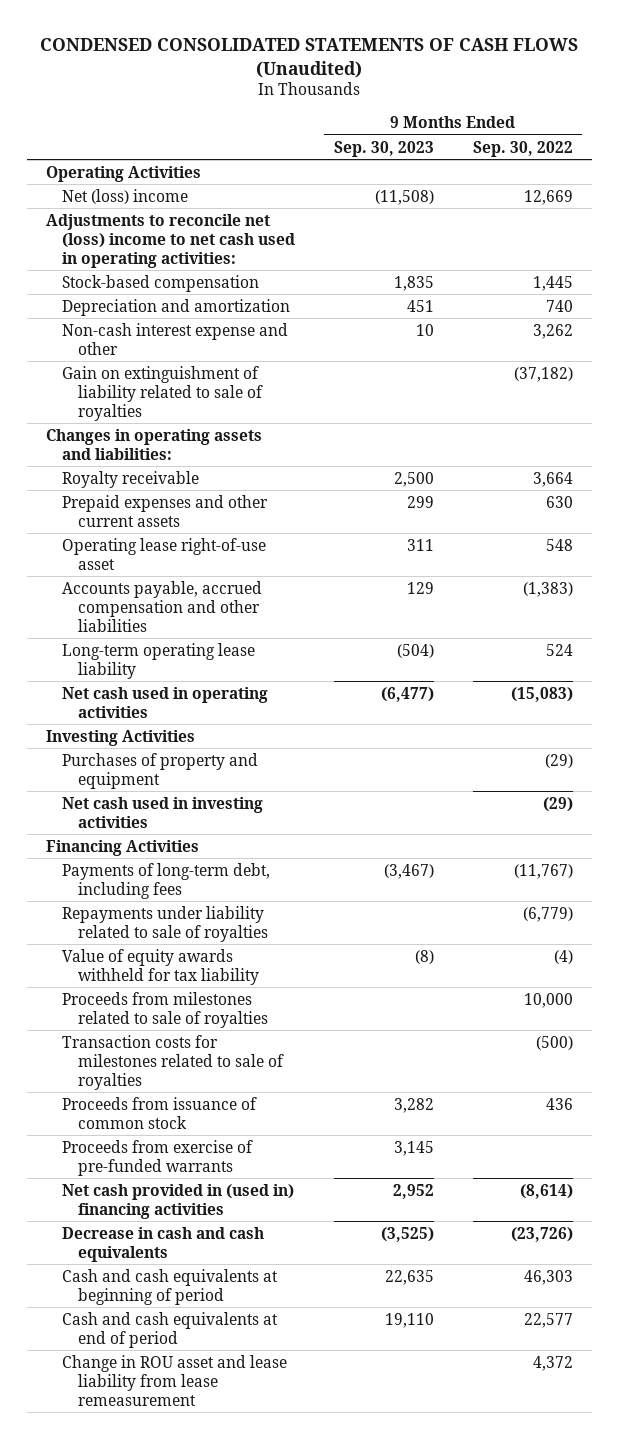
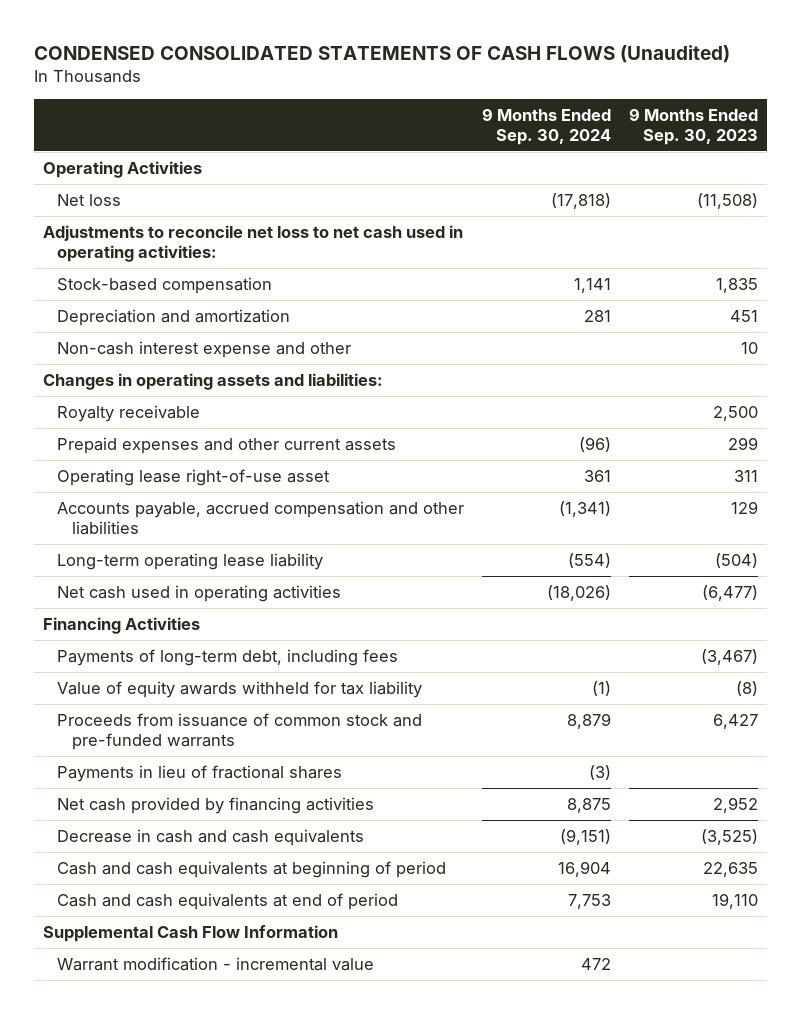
- | 9 Months Ended Sep. 30, 2023 | 9 Months Ended Sep. 30, 2022
+ | 9 Months Ended Sep. 30, 2024 | 9 Months Ended Sep. 30, 2023
- Net (loss) income | (11,508) | 12,669
- Adjustments to reconcile net (loss) income to net cash used in operating activities:
+ Net loss | (17,818) | (11,508)
+ Adjustments to reconcile net loss to net cash used in operating activities:
- Gain on extinguishment of liability related to sale of royalties | | (37,182)
- Investing Activities
- Purchases of property and equipment | | (29)
- Net cash used in investing activities | | (29)
- Repayments under liability related to sale of royalties | | (6,779)
- Proceeds from milestones related to sale of royalties | | 10,000
- Transaction costs for milestones related to sale of royalties | | (500)
- Proceeds from issuance of common stock | 3,282 | 436
- Proceeds from exercise of pre-funded warrants | 3,145 |
- Net cash provided in (used in) financing activities | 2,952 | (8,614)
+ Proceeds from issuance of common stock and pre-funded warrants | 8,879 | 6,427
+ Payments in lieu of fractional shares | (3) |
+ Net cash provided by financing activities | 8,875 | 2,952
- Change in ROU asset and lease liability from lease remeasurement | | 4,372
+ Supplemental Cash Flow Information
+ Warrant modification - incremental value | 472 |

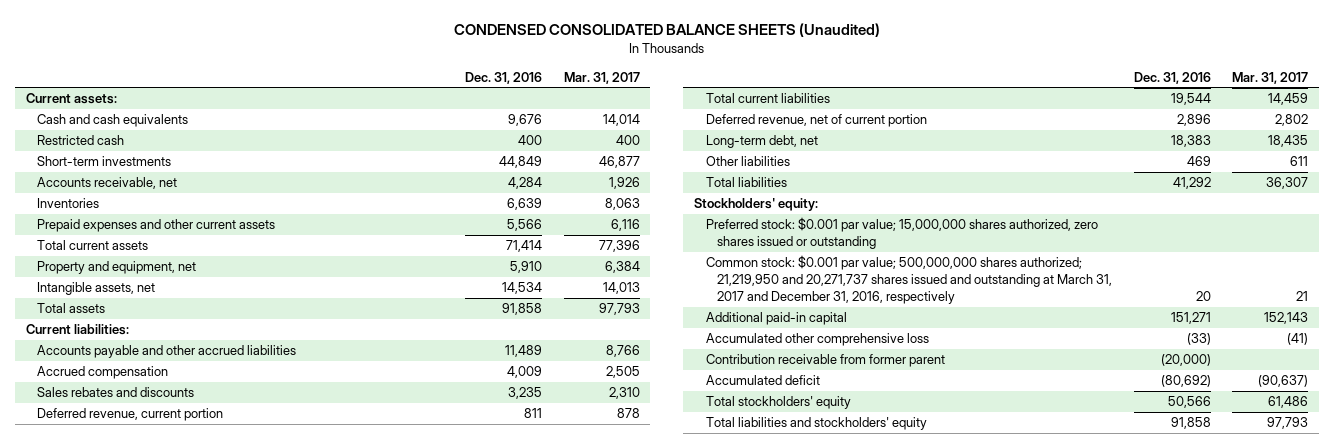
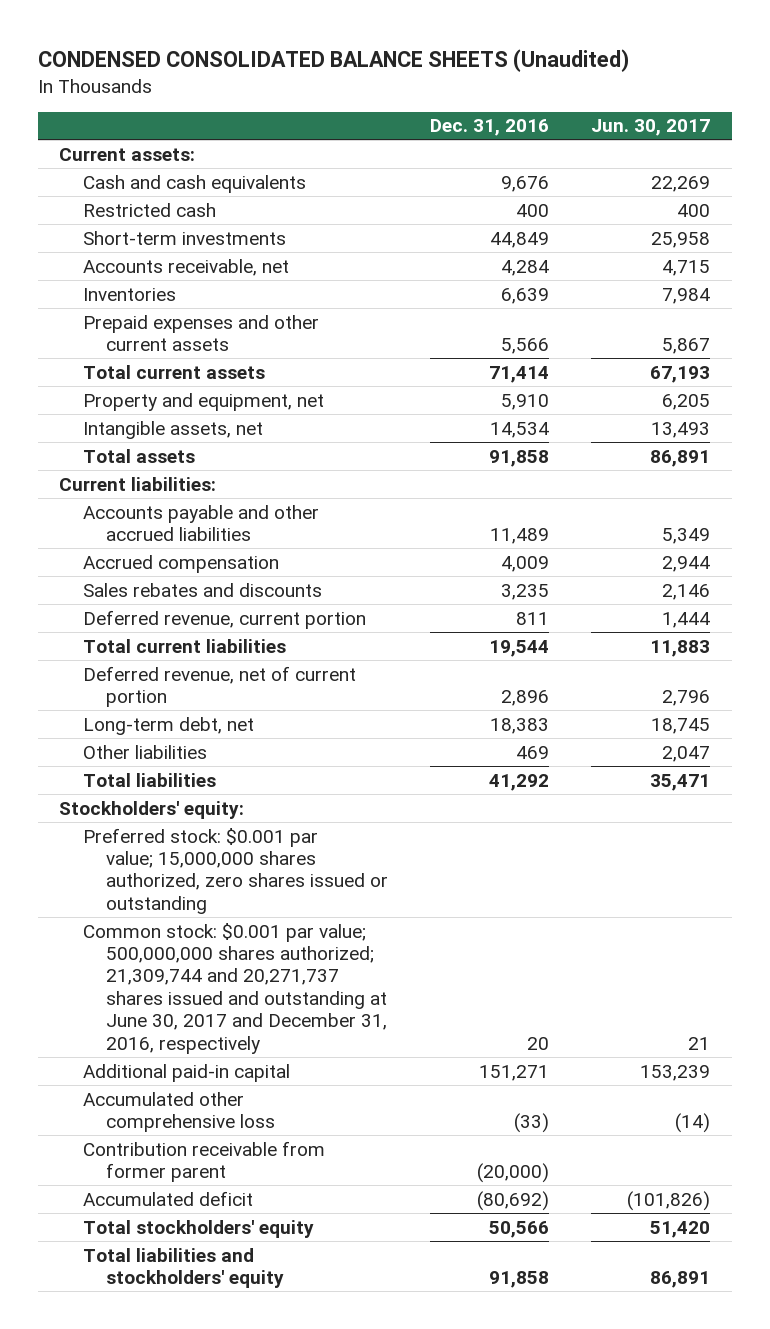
- | Dec. 31, 2016 | Mar. 31, 2017
+ | Dec. 31, 2016 | Jun. 30, 2017
- Common stock: $0.001 par value; 500,000,000 shares authorized; 21,219,950 and 20,271,737 shares issued and outstanding at March 31, 2017 and December 31, 2016, respectively | 20 | 21
+ Common stock: $0.001 par value; 500,000,000 shares authorized; 21,309,744 and 20,271,737 shares issued and outstanding at June 30, 2017 and December 31, 2016, respectively | 20 | 21

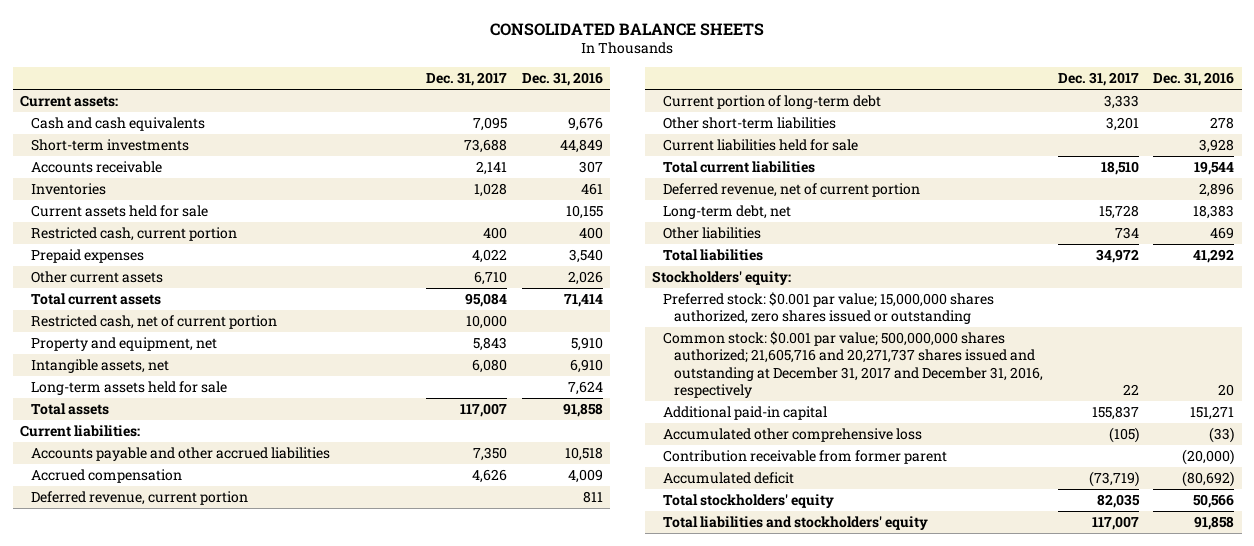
- CONDENSED CONSOLIDATED BALANCE SHEETS (Unaudited)
+ CONSOLIDATED BALANCE SHEETS
- | Dec. 31, 2016 | Jun. 30, 2017
+ | Dec. 31, 2017 | Dec. 31, 2016
- Restricted cash | 400 | 400
- Accounts receivable, net | 4,284 | 4,715
- Inventories | 6,639 | 7,984
- Prepaid expenses and other current assets | 5,566 | 5,867
+ Accounts receivable | 2,141 | 307
+ Inventories | 1,028 | 461
+ Current assets held for sale | | 10,155
+ Restricted cash, current portion | 400 | 400
+ Prepaid expenses | 4,022 | 3,540
+ Other current assets | 6,710 | 2,026
+ Restricted cash, net of current portion | 10,000 |
- Intangible assets, net | 14,534 | 13,493
+ Intangible assets, net | 6,080 | 6,910
+ Long-term assets held for sale | | 7,624
- Accounts payable and other accrued liabilities | 11,489 | 5,349
+ Accounts payable and other accrued liabilities | 7,350 | 10,518
- Sales rebates and discounts | 3,235 | 2,146
+ Current portion of long-term debt | 3,333 |
+ Other short-term liabilities | 3,201 | 278
+ Current liabilities held for sale | | 3,928
- Common stock: $0.001 par value; 500,000,000 shares authorized; 21,309,744 and 20,271,737 shares issued and outstanding at June 30, 2017 and December 31, 2016, respectively | 20 | 21
+ Common stock: $0.001 par value; 500,000,000 shares authorized; 21,605,716 and 20,271,737 shares issued and outstanding at December 31, 2017 and December 31, 2016, respectively | 22 | 20

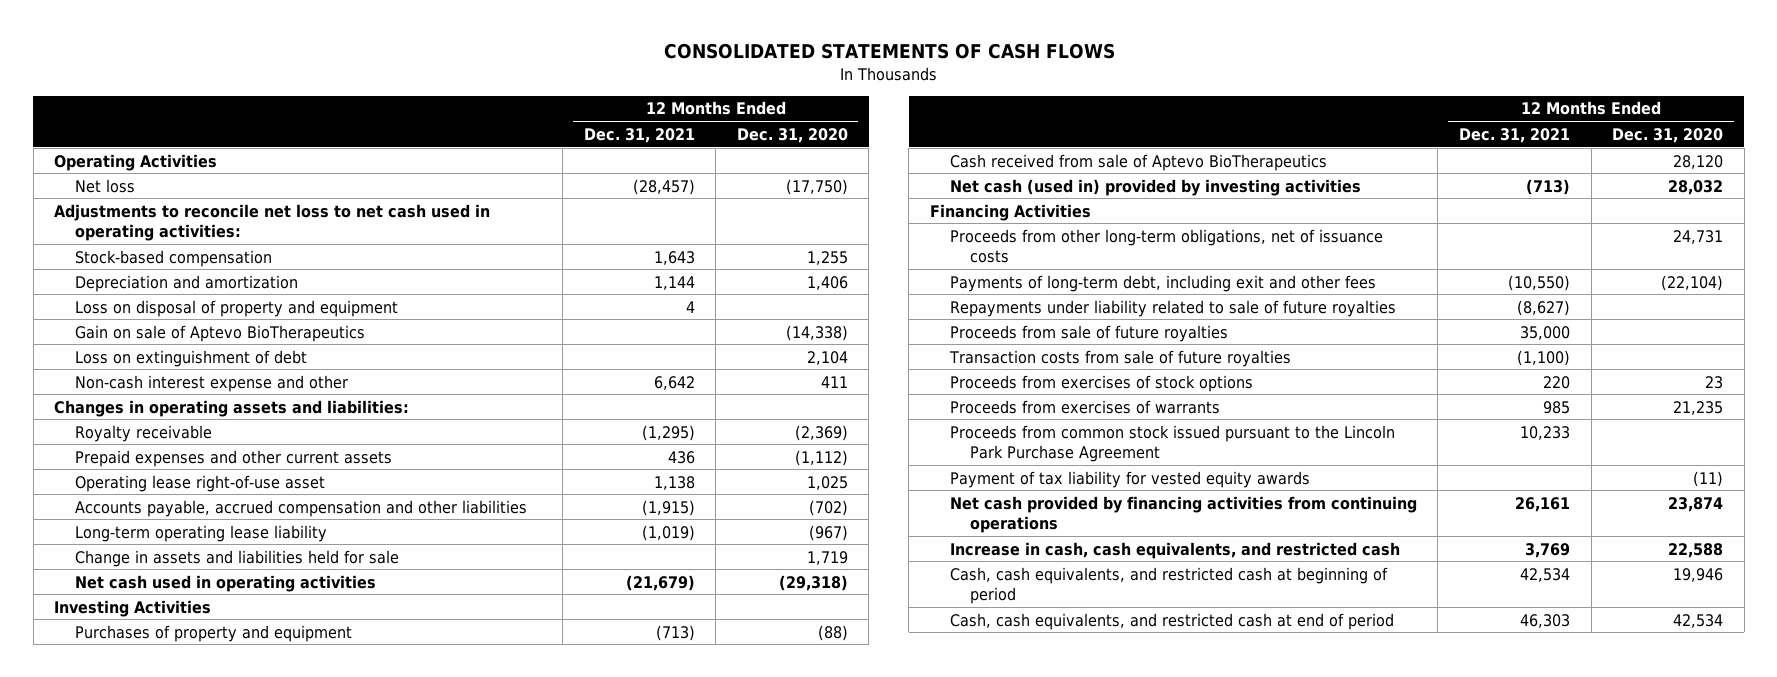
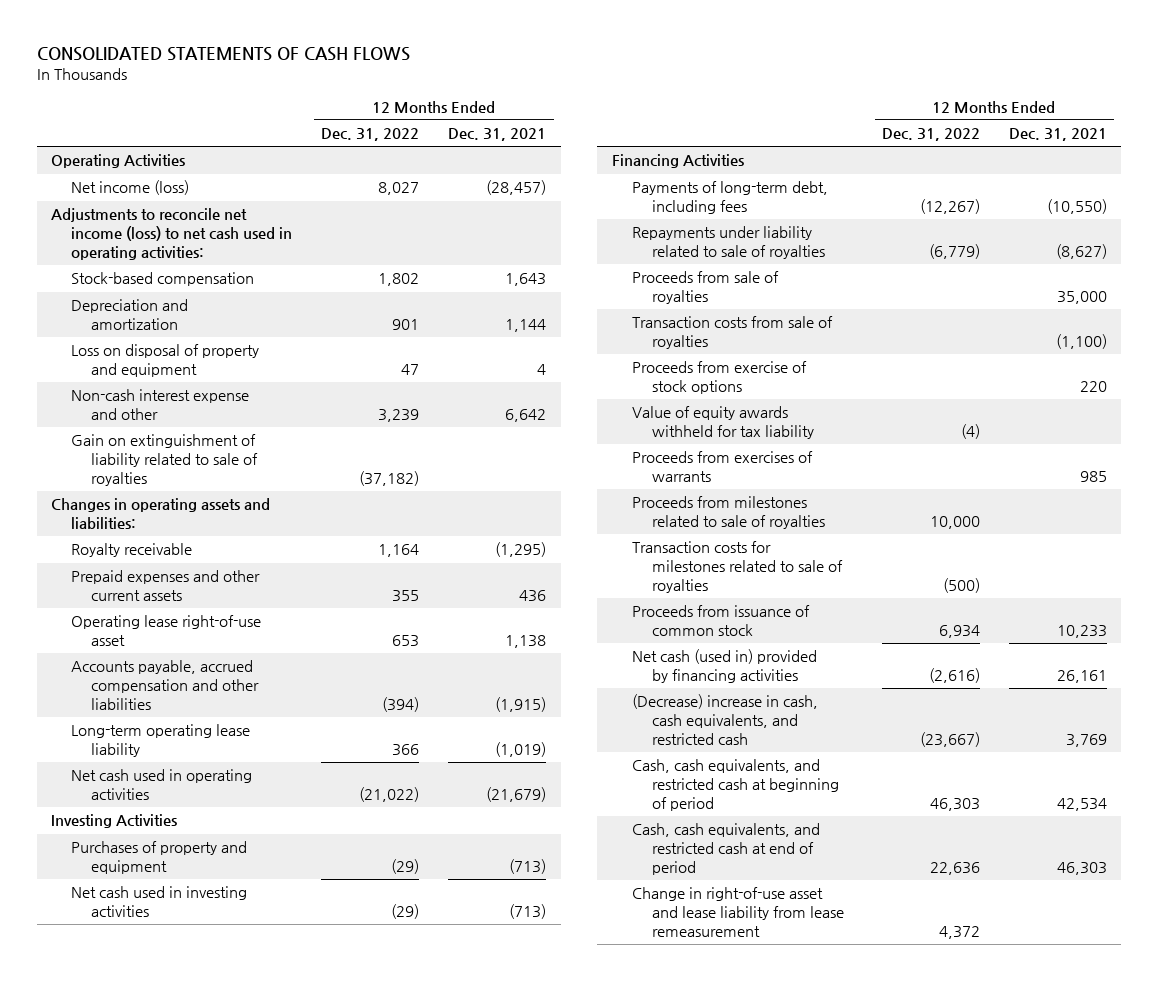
- | 12 Months Ended Dec. 31, 2021 | 12 Months Ended Dec. 31, 2020
+ | 12 Months Ended Dec. 31, 2022 | 12 Months Ended Dec. 31, 2021
- Net loss | (28,457) | (17,750)
- Adjustments to reconcile net loss to net cash used in operating activities:
+ Net income (loss) | 8,027 | (28,457)
+ Adjustments to reconcile net income (loss) to net cash used in operating activities:
- Gain on sale of Aptevo BioTherapeutics | | (14,338)
- Loss on extinguishment of debt | | 2,104
+ Gain on extinguishment of liability related to sale of royalties | (37,182) |
- Change in assets and liabilities held for sale | | 1,719
- Cash received from sale of Aptevo BioTherapeutics | | 28,120
- Net cash (used in) provided by investing activities | (713) | 28,032
+ Net cash used in investing activities | (29) | (713)
- Proceeds from other long-term obligations, net of issuance costs | | 24,731
- Payments of long-term debt, including exit and other fees | (10,550) | (22,104)
- Repayments under liability related to sale of future royalties | (8,627) |
- Proceeds from sale of future royalties | 35,000 |
- Transaction costs from sale of future royalties | (1,100) |
- Proceeds from exercises of stock options | 220 | 23
+ Payments of long-term debt, including fees | (12,267) | (10,550)
+ Repayments under liability related to sale of royalties | (6,779) | (8,627)
+ Proceeds from sale of royalties | | 35,000
+ Transaction costs from sale of royalties | | (1,100)
+ Proceeds from exercise of stock options | | 220
+ Value of equity awards withheld for tax liability | (4) |
- Proceeds from common stock issued pursuant to the Lincoln Park Purchase Agreement | 10,233 |
- Payment of tax liability for vested equity awards | | (11)
- Net cash provided by financing activities from continuing operations | 26,161 | 23,874
- Increase in cash, cash equivalents, and restricted cash | 3,769 | 22,588
+ Proceeds from milestones related to sale of royalties | 10,000 |
+ Transaction costs for milestones related to sale of royalties | (500) |
+ Proceeds from issuance of common stock | 6,934 | 10,233
+ Net cash (used in) provided by financing activities | (2,616) | 26,161
+ (Decrease) increase in cash, cash equivalents, and restricted cash | (23,667) | 3,769
+ Change in right-of-use asset and lease liability from lease remeasurement | 4,372 |

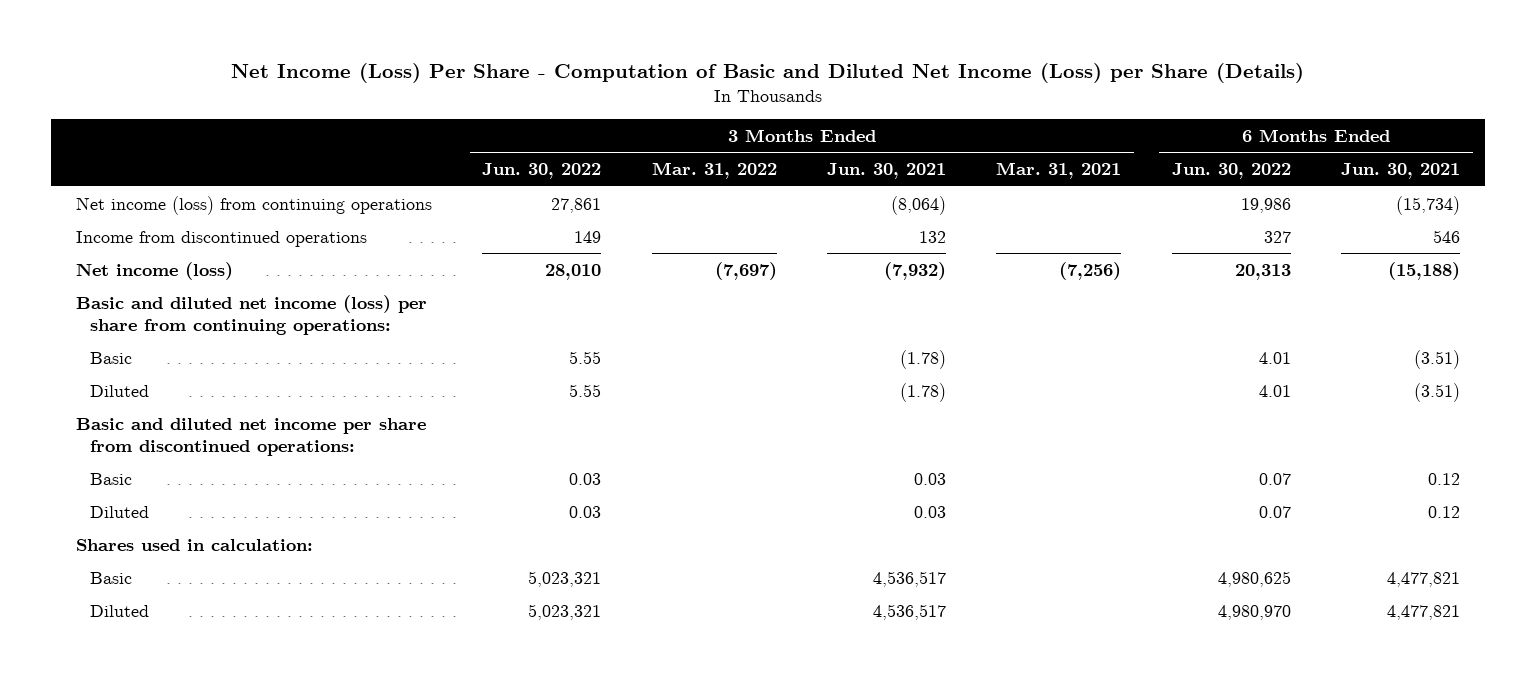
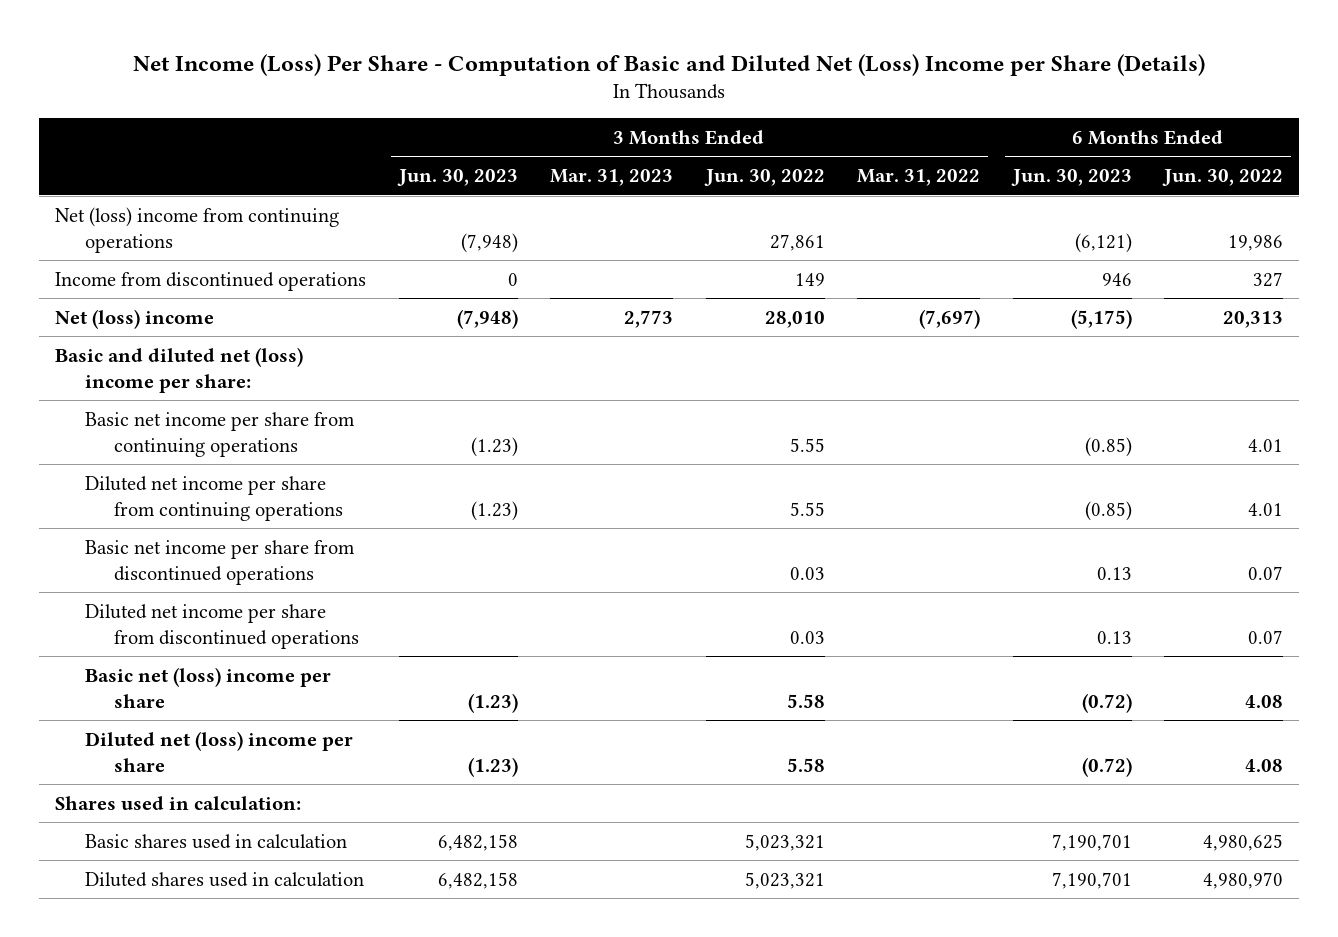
- Net Income (Loss) Per Share - Computation of Basic and Diluted Net Income (Loss) per Share (Details)
+ Net Income (Loss) Per Share - Computation of Basic and Diluted Net (Loss) Income per Share (Details)
- | 3 Months Ended Jun. 30, 2022 | 3 Months Ended Mar. 31, 2022 | 3 Months Ended Jun. 30, 2021 | 3 Months Ended Mar. 31, 2021 | 6 Months Ended Jun. 30, 2022 | 6 Months Ended Jun. 30, 2021
+ | 3 Months Ended Jun. 30, 2023 | 3 Months Ended Mar. 31, 2023 | 3 Months Ended Jun. 30, 2022 | 3 Months Ended Mar. 31, 2022 | 6 Months Ended Jun. 30, 2023 | 6 Months Ended Jun. 30, 2022
- Net income (loss) from continuing operations | 27,861 | | (8,064) | | 19,986 | (15,734)
+ Net (loss) income from continuing operations | (7,948) | | 27,861 | | (6,121) | 19,986
- Net income (loss) | 28,010 | (7,697) | (7,932) | (7,256) | 20,313 | (15,188)
- Basic and diluted net income (loss) per share from continuing operations:
- Basic | 5.55 | | (1.78) | | 4.01 | (3.51)
- Diluted | 5.55 | | (1.78) | | 4.01 | (3.51)
- Basic and diluted net income per share from discontinued operations:
- Basic | 0.03 | | 0.03 | | 0.07 | 0.12
- Diluted | 0.03 | | 0.03 | | 0.07 | 0.12
+ Net (loss) income | (7,948) | 2,773 | 28,010 | (7,697) | (5,175) | 20,313
+ Basic and diluted net (loss) income per share:
+ Basic net income per share from continuing operations | (1.23) | | 5.55 | | (0.85) | 4.01
+ Diluted net income per share from continuing operations | (1.23) | | 5.55 | | (0.85) | 4.01
+ Basic net income per share from discontinued operations | | | 0.03 | | 0.13 | 0.07
+ Diluted net income per share from discontinued operations | | | 0.03 | | 0.13 | 0.07
+ Basic net (loss) income per share | (1.23) | | 5.58 | | (0.72) | 4.08
+ Diluted net (loss) income per share | (1.23) | | 5.58 | | (0.72) | 4.08
- Basic | 5,023,321 | | 4,536,517 | | 4,980,625 | 4,477,821
- Diluted | 5,023,321 | | 4,536,517 | | 4,980,970 | 4,477,821
+ Basic shares used in calculation | 6,482,158 | | 5,023,321 | | 7,190,701 | 4,980,625
+ Diluted shares used in calculation | 6,482,158 | | 5,023,321 | | 7,190,701 | 4,980,970

